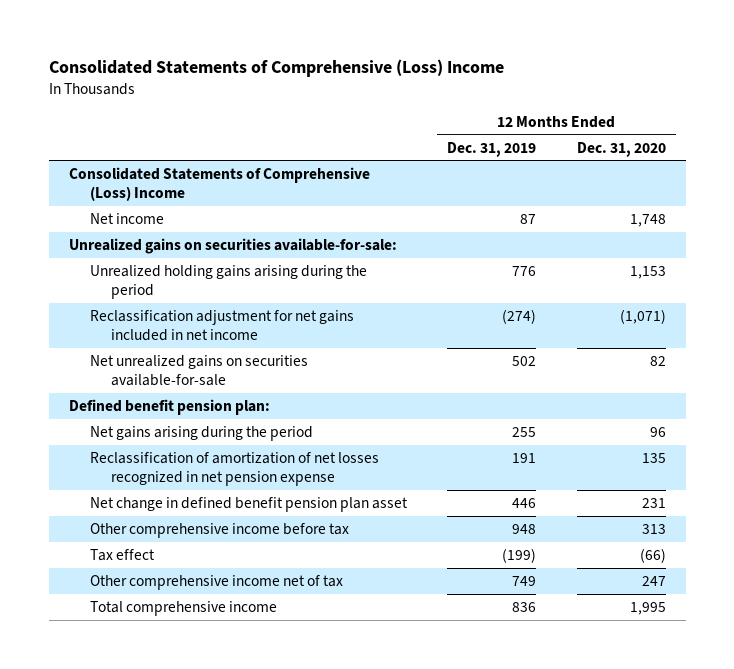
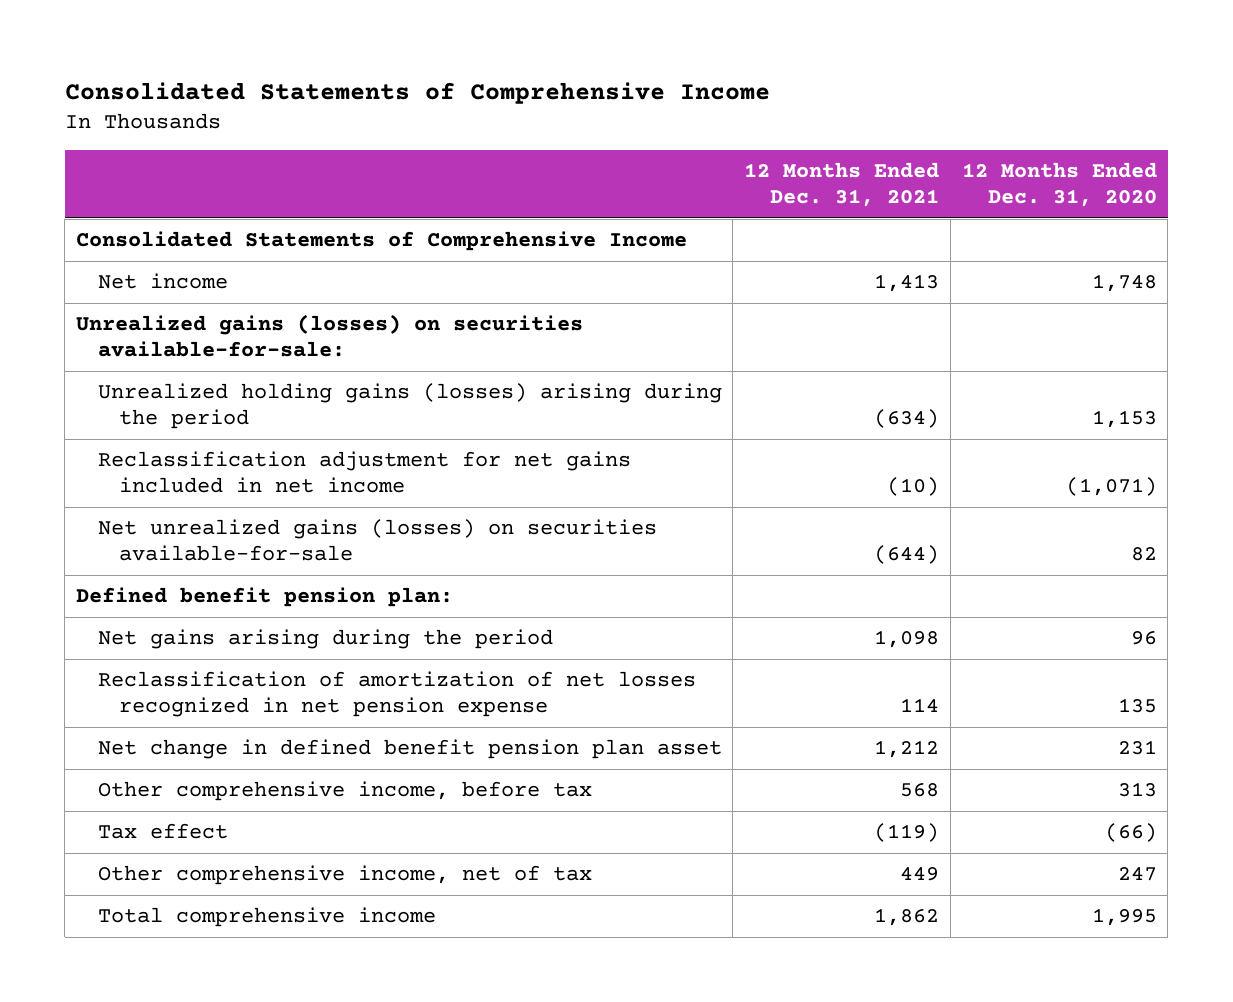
- Consolidated Statements of Comprehensive (Loss) Income
+ Consolidated Statements of Comprehensive Income
- | 12 Months Ended Dec. 31, 2019 | 12 Months Ended Dec. 31, 2020
+ | 12 Months Ended Dec. 31, 2021 | 12 Months Ended Dec. 31, 2020
- Consolidated Statements of Comprehensive (Loss) Income
+ Consolidated Statements of Comprehensive Income
- Unrealized gains on securities available-for-sale:
- Unrealized holding gains arising during the period | 776 | 1,153
+ Unrealized gains (losses) on securities available-for-sale:
+ Unrealized holding gains (losses) arising during the period | (634) | 1,153
- Net unrealized gains on securities available-for-sale | 502 | 82
+ Net unrealized gains (losses) on securities available-for-sale | (644) | 82
- Other comprehensive income before tax | 948 | 313
+ Other comprehensive income, before tax | 568 | 313
- Other comprehensive income net of tax | 749 | 247
+ Other comprehensive income, net of tax | 449 | 247

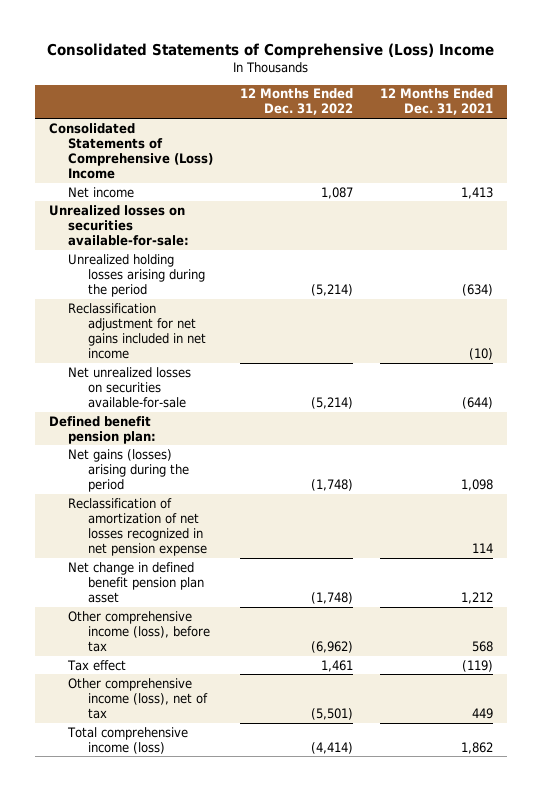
- Consolidated Statements of Comprehensive Income
+ Consolidated Statements of Comprehensive (Loss) Income
- | 12 Months Ended Dec. 31, 2021 | 12 Months Ended Dec. 31, 2020
+ | 12 Months Ended Dec. 31, 2022 | 12 Months Ended Dec. 31, 2021
- Consolidated Statements of Comprehensive Income
+ Consolidated Statements of Comprehensive (Loss) Income
- Unrealized gains (losses) on securities available-for-sale:
- Unrealized holding gains (losses) arising during the period | (634) | 1,153
+ Unrealized losses on securities available-for-sale:
+ Unrealized holding losses arising during the period | (5,214) | (634)
- Net unrealized gains (losses) on securities available-for-sale | (644) | 82
+ Net unrealized losses on securities available-for-sale | (5,214) | (644)
- Net gains arising during the period | 1,098 | 96
+ Net gains (losses) arising during the period | (1,748) | 1,098
- Other comprehensive income, before tax | 568 | 313
+ Other comprehensive income (loss), before tax | (6,962) | 568
- Other comprehensive income, net of tax | 449 | 247
- Total comprehensive income | 1,862 | 1,995
+ Other comprehensive income (loss), net of tax | (5,501) | 449
+ Total comprehensive income (loss) | (4,414) | 1,862

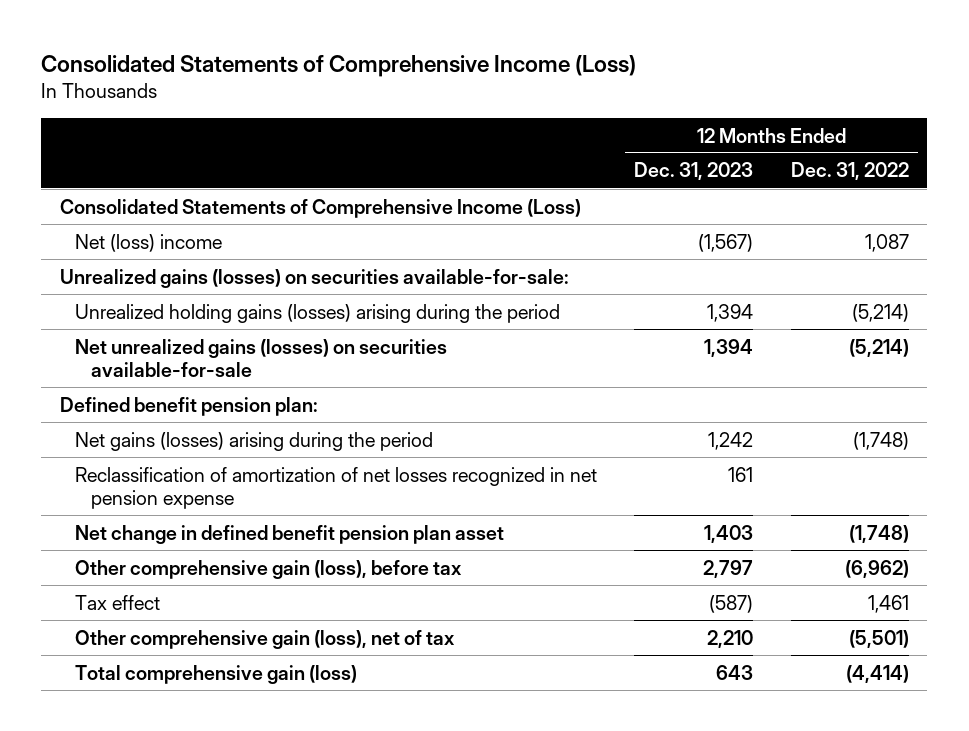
- Consolidated Statements of Comprehensive (Loss) Income
+ Consolidated Statements of Comprehensive Income (Loss)
- | 12 Months Ended Dec. 31, 2022 | 12 Months Ended Dec. 31, 2021
+ | 12 Months Ended Dec. 31, 2023 | 12 Months Ended Dec. 31, 2022
- Consolidated Statements of Comprehensive (Loss) Income
- Net income | 1,087 | 1,413
- Unrealized losses on securities available-for-sale:
- Unrealized holding losses arising during the period | (5,214) | (634)
- Reclassification adjustment for net gains included in net income | | (10)
- Net unrealized losses on securities available-for-sale | (5,214) | (644)
+ Consolidated Statements of Comprehensive Income (Loss)
+ Net (loss) income | (1,567) | 1,087
+ Unrealized gains (losses) on securities available-for-sale:
+ Unrealized holding gains (losses) arising during the period | 1,394 | (5,214)
+ Net unrealized gains (losses) on securities available-for-sale | 1,394 | (5,214)
- Other comprehensive income (loss), before tax | (6,962) | 568
+ Other comprehensive gain (loss), before tax | 2,797 | (6,962)
- Other comprehensive income (loss), net of tax | (5,501) | 449
- Total comprehensive income (loss) | (4,414) | 1,862
+ Other comprehensive gain (loss), net of tax | 2,210 | (5,501)
+ Total comprehensive gain (loss) | 643 | (4,414)

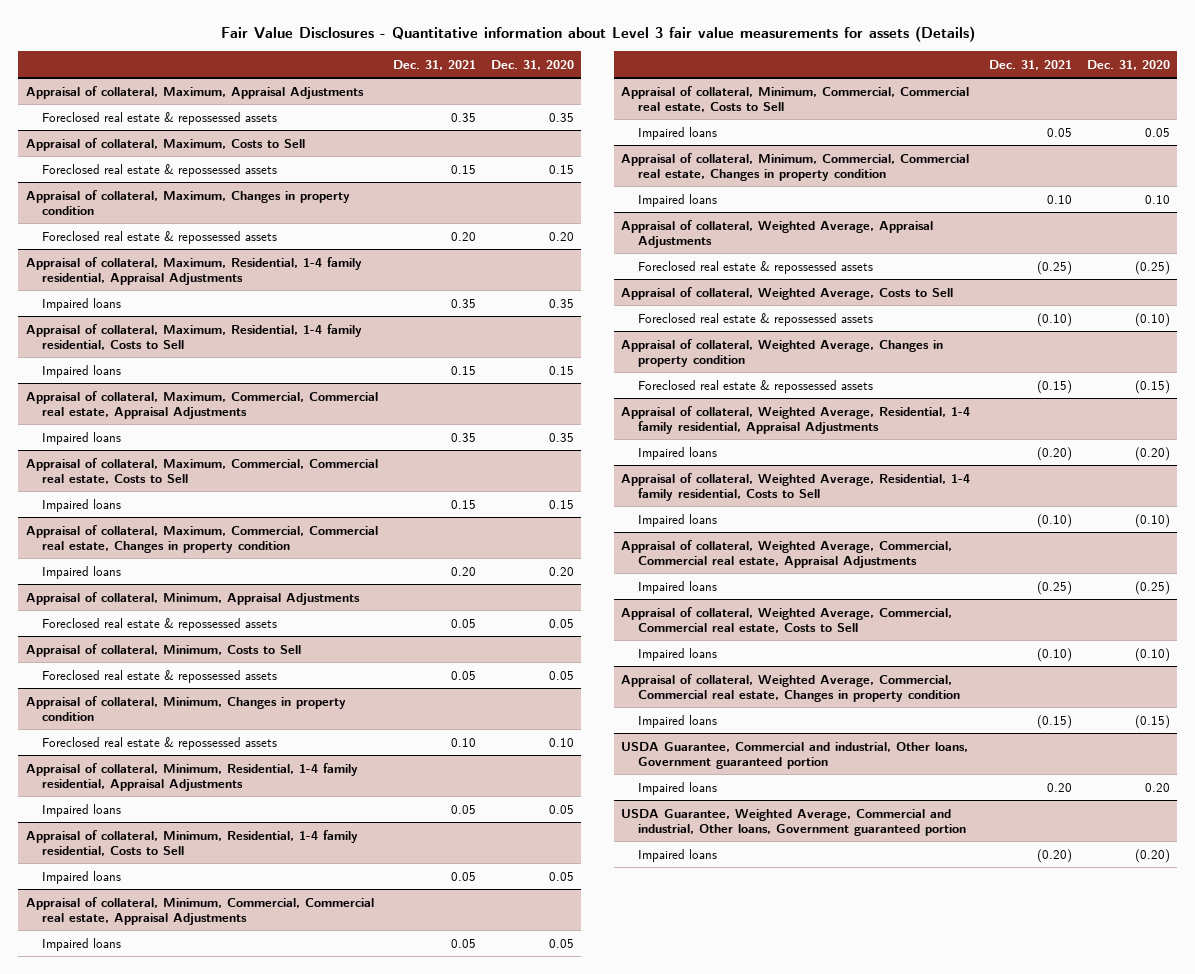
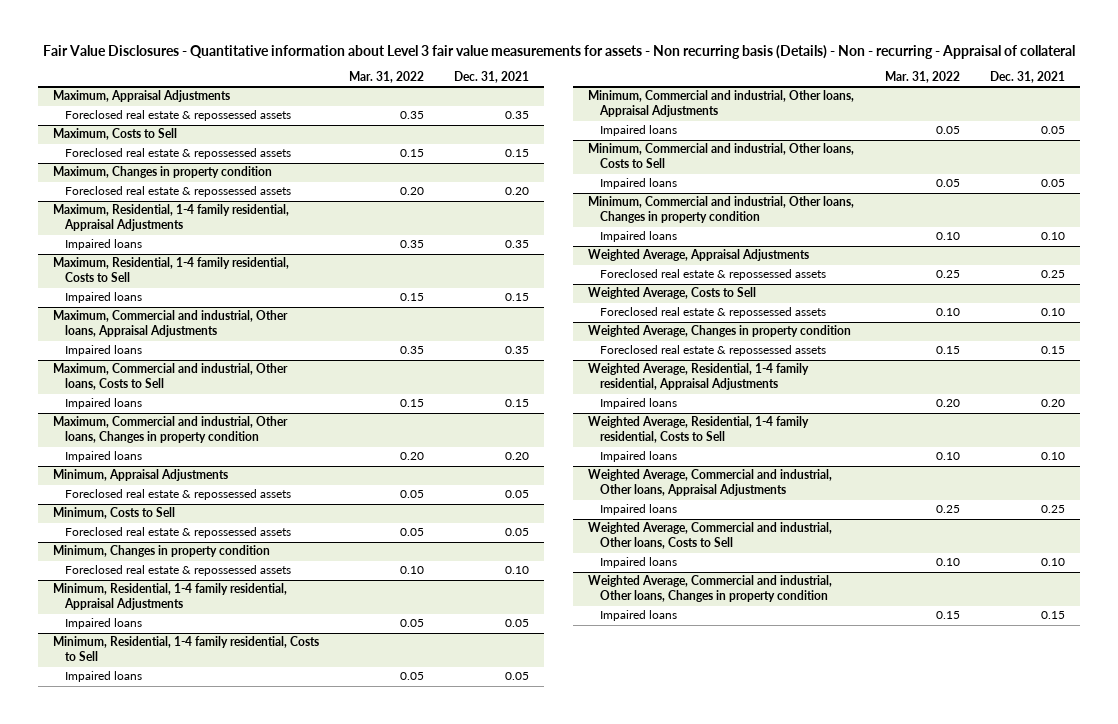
- Fair Value Disclosures - Quantitative information about Level 3 fair value measurements for assets (Details)
+ Fair Value Disclosures - Quantitative information about Level 3 fair value measurements for assets - Non recurring basis (Details) - Non - recurring - Appraisal of collateral
- | Dec. 31, 2021 | Dec. 31, 2020
+ | Mar. 31, 2022 | Dec. 31, 2021
- Appraisal of collateral, Maximum, Appraisal Adjustments
+ Maximum, Appraisal Adjustments
- Appraisal of collateral, Maximum, Costs to Sell
+ Maximum, Costs to Sell
- Appraisal of collateral, Maximum, Changes in property condition
+ Maximum, Changes in property condition
- Appraisal of collateral, Maximum, Residential, 1-4 family residential, Appraisal Adjustments
+ Maximum, Residential, 1-4 family residential, Appraisal Adjustments
- Appraisal of collateral, Maximum, Residential, 1-4 family residential, Costs to Sell
+ Maximum, Residential, 1-4 family residential, Costs to Sell
- Appraisal of collateral, Maximum, Commercial, Commercial real estate, Appraisal Adjustments
+ Maximum, Commercial and industrial, Other loans, Appraisal Adjustments
- Appraisal of collateral, Maximum, Commercial, Commercial real estate, Costs to Sell
+ Maximum, Commercial and industrial, Other loans, Costs to Sell
- Appraisal of collateral, Maximum, Commercial, Commercial real estate, Changes in property condition
+ Maximum, Commercial and industrial, Other loans, Changes in property condition
- Appraisal of collateral, Minimum, Appraisal Adjustments
+ Minimum, Appraisal Adjustments
- Appraisal of collateral, Minimum, Costs to Sell
+ Minimum, Costs to Sell
- Appraisal of collateral, Minimum, Changes in property condition
+ Minimum, Changes in property condition
- Appraisal of collateral, Minimum, Residential, 1-4 family residential, Appraisal Adjustments
+ Minimum, Residential, 1-4 family residential, Appraisal Adjustments
- Appraisal of collateral, Minimum, Residential, 1-4 family residential, Costs to Sell
+ Minimum, Residential, 1-4 family residential, Costs to Sell
- Appraisal of collateral, Minimum, Commercial, Commercial real estate, Appraisal Adjustments
+ Minimum, Commercial and industrial, Other loans, Appraisal Adjustments
- Appraisal of collateral, Minimum, Commercial, Commercial real estate, Costs to Sell
+ Minimum, Commercial and industrial, Other loans, Costs to Sell
- Appraisal of collateral, Minimum, Commercial, Commercial real estate, Changes in property condition
+ Minimum, Commercial and industrial, Other loans, Changes in property condition
- Appraisal of collateral, Weighted Average, Appraisal Adjustments
- Foreclosed real estate & repossessed assets | (0.25) | (0.25)
- Appraisal of collateral, Weighted Average, Costs to Sell
- Foreclosed real estate & repossessed assets | (0.10) | (0.10)
- Appraisal of collateral, Weighted Average, Changes in property condition
- Foreclosed real estate & repossessed assets | (0.15) | (0.15)
- Appraisal of collateral, Weighted Average, Residential, 1-4 family residential, Appraisal Adjustments
- Impaired loans | (0.20) | (0.20)
- Appraisal of collateral, Weighted Average, Residential, 1-4 family residential, Costs to Sell
- Impaired loans | (0.10) | (0.10)
- Appraisal of collateral, Weighted Average, Commercial, Commercial real estate, Appraisal Adjustments
- Impaired loans | (0.25) | (0.25)
- Appraisal of collateral, Weighted Average, Commercial, Commercial real estate, Costs to Sell
- Impaired loans | (0.10) | (0.10)
- Appraisal of collateral, Weighted Average, Commercial, Commercial real estate, Changes in property condition
- Impaired loans | (0.15) | (0.15)
- USDA Guarantee, Commercial and industrial, Other loans, Government guaranteed portion
+ Weighted Average, Appraisal Adjustments
+ Foreclosed real estate & repossessed assets | 0.25 | 0.25
+ Weighted Average, Costs to Sell
+ Foreclosed real estate & repossessed assets | 0.10 | 0.10
+ Weighted Average, Changes in property condition
+ Foreclosed real estate & repossessed assets | 0.15 | 0.15
+ Weighted Average, Residential, 1-4 family residential, Appraisal Adjustments
- USDA Guarantee, Weighted Average, Commercial and industrial, Other loans, Government guaranteed portion
- Impaired loans | (0.20) | (0.20)
+ Weighted Average, Residential, 1-4 family residential, Costs to Sell
+ Impaired loans | 0.10 | 0.10
+ Weighted Average, Commercial and industrial, Other loans, Appraisal Adjustments
+ Impaired loans | 0.25 | 0.25
+ Weighted Average, Commercial and industrial, Other loans, Costs to Sell
+ Impaired loans | 0.10 | 0.10
+ Weighted Average, Commercial and industrial, Other loans, Changes in property condition
+ Impaired loans | 0.15 | 0.15

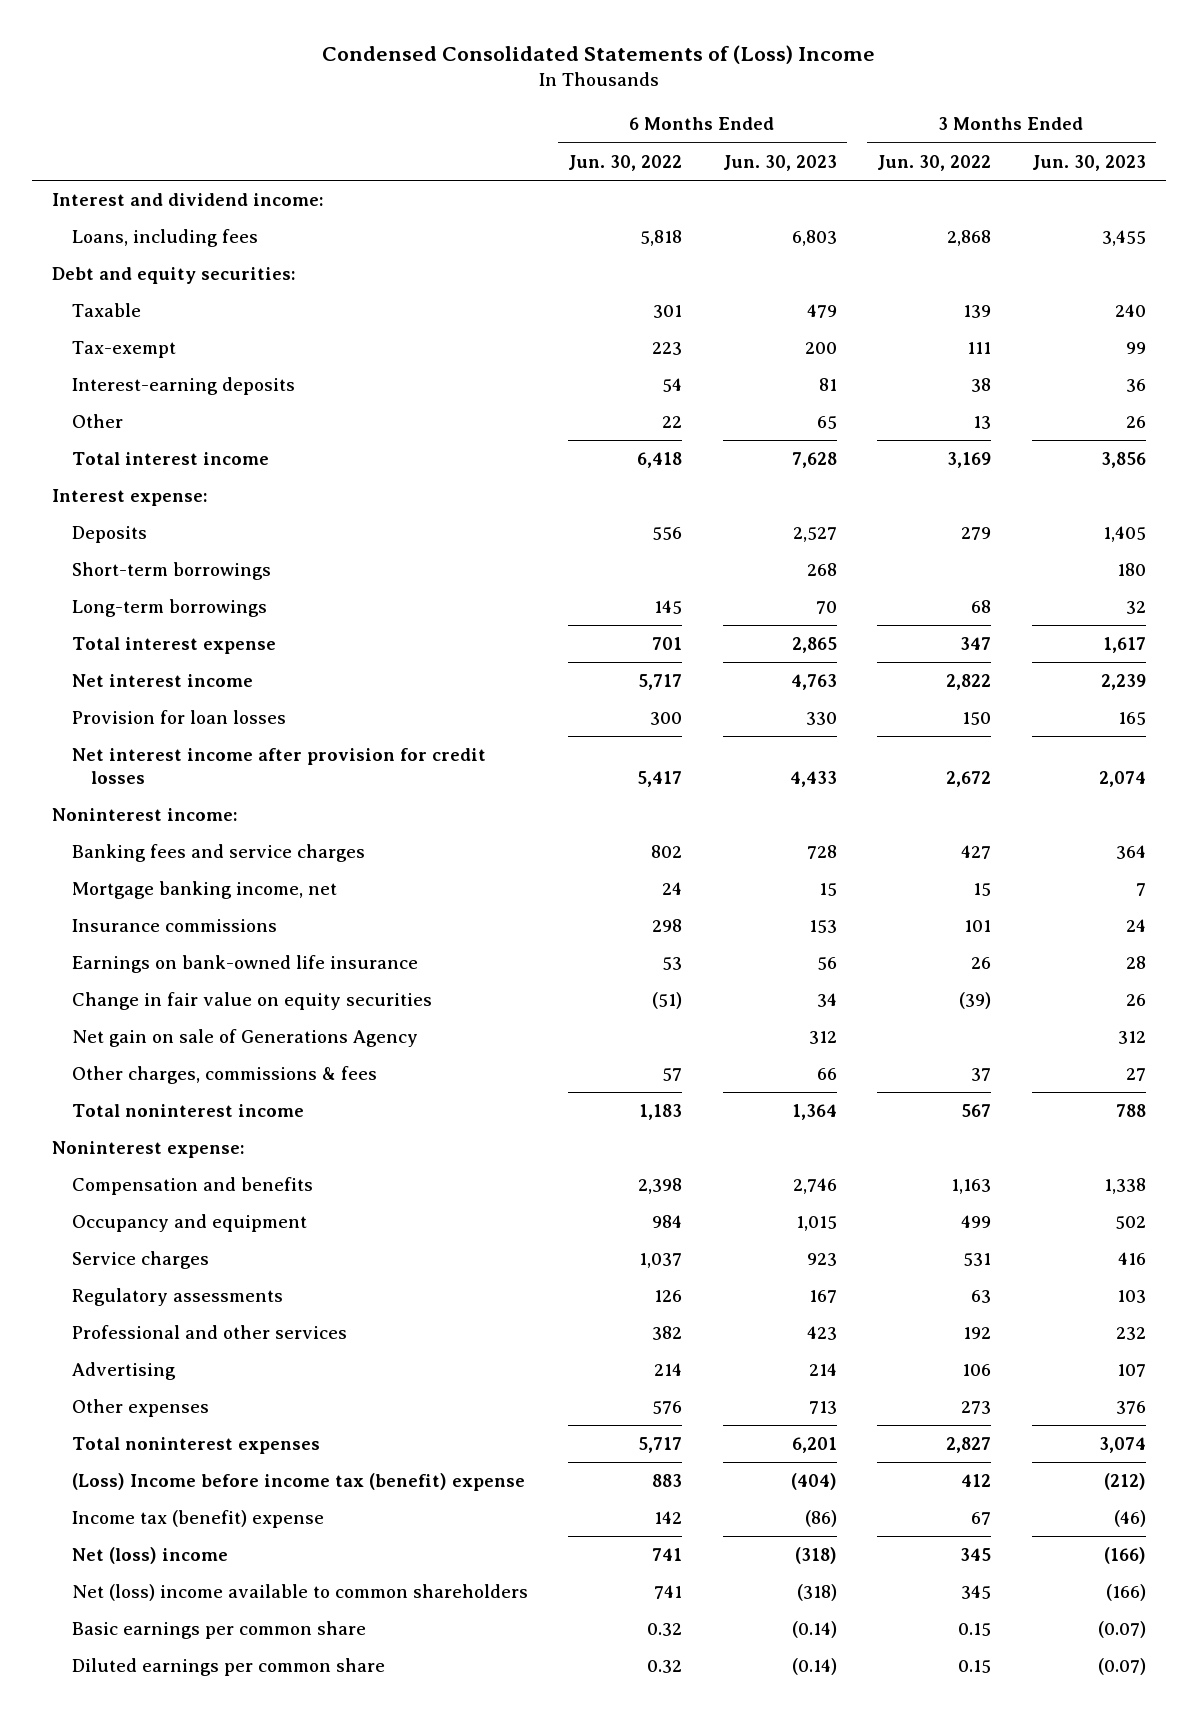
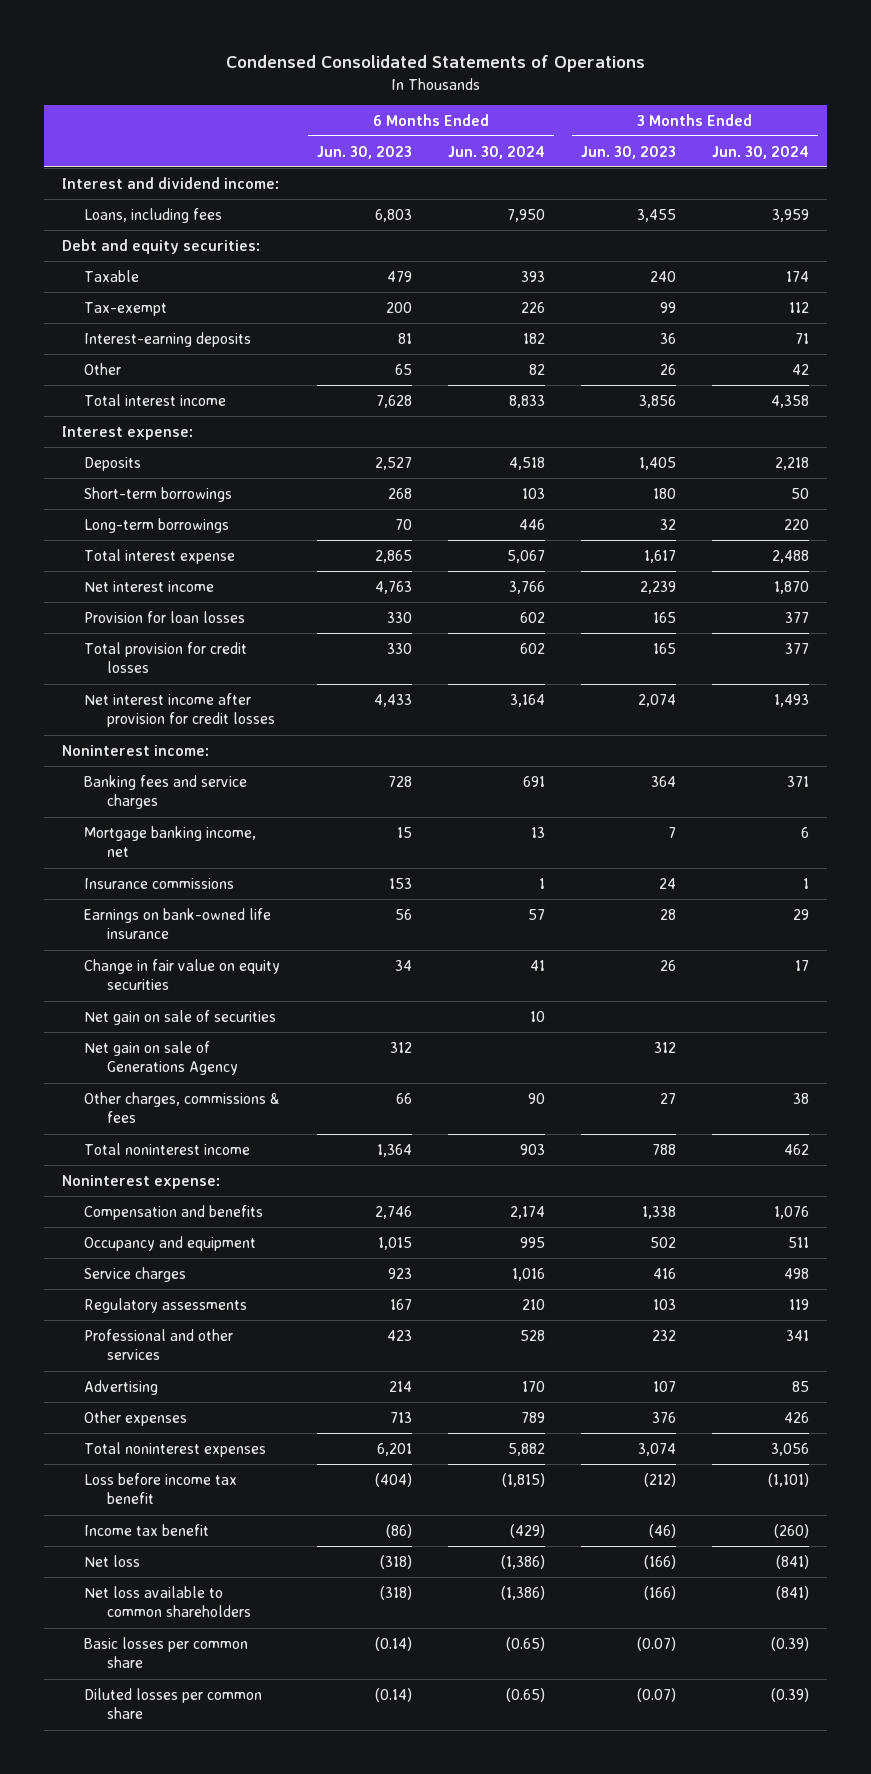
- Condensed Consolidated Statements of (Loss) Income
+ Condensed Consolidated Statements of Operations
- | 6 Months Ended Jun. 30, 2022 | 6 Months Ended Jun. 30, 2023 | 3 Months Ended Jun. 30, 2022 | 3 Months Ended Jun. 30, 2023
+ | 6 Months Ended Jun. 30, 2023 | 6 Months Ended Jun. 30, 2024 | 3 Months Ended Jun. 30, 2023 | 3 Months Ended Jun. 30, 2024
+ Total provision for credit losses | 330 | 602 | 165 | 377
+ Net gain on sale of securities | | 10 | |
- (Loss) Income before income tax (benefit) expense | 883 | (404) | 412 | (212)
- Income tax (benefit) expense | 142 | (86) | 67 | (46)
- Net (loss) income | 741 | (318) | 345 | (166)
- Net (loss) income available to common shareholders | 741 | (318) | 345 | (166)
- Basic earnings per common share | 0.32 | (0.14) | 0.15 | (0.07)
- Diluted earnings per common share | 0.32 | (0.14) | 0.15 | (0.07)
+ Loss before income tax benefit | (404) | (1,815) | (212) | (1,101)
+ Income tax benefit | (86) | (429) | (46) | (260)
+ Net loss | (318) | (1,386) | (166) | (841)
+ Net loss available to common shareholders | (318) | (1,386) | (166) | (841)
+ Basic losses per common share | (0.14) | (0.65) | (0.07) | (0.39)
+ Diluted losses per common share | (0.14) | (0.65) | (0.07) | (0.39)

